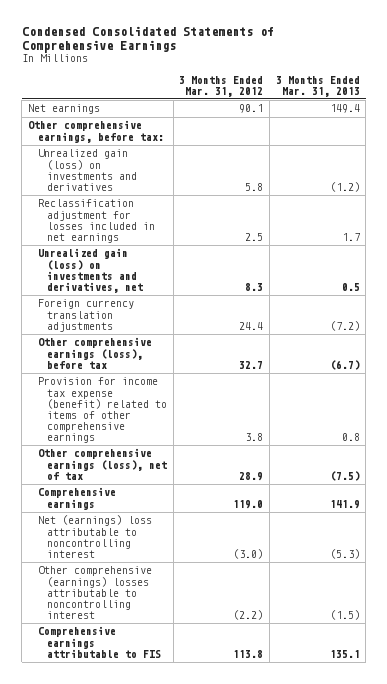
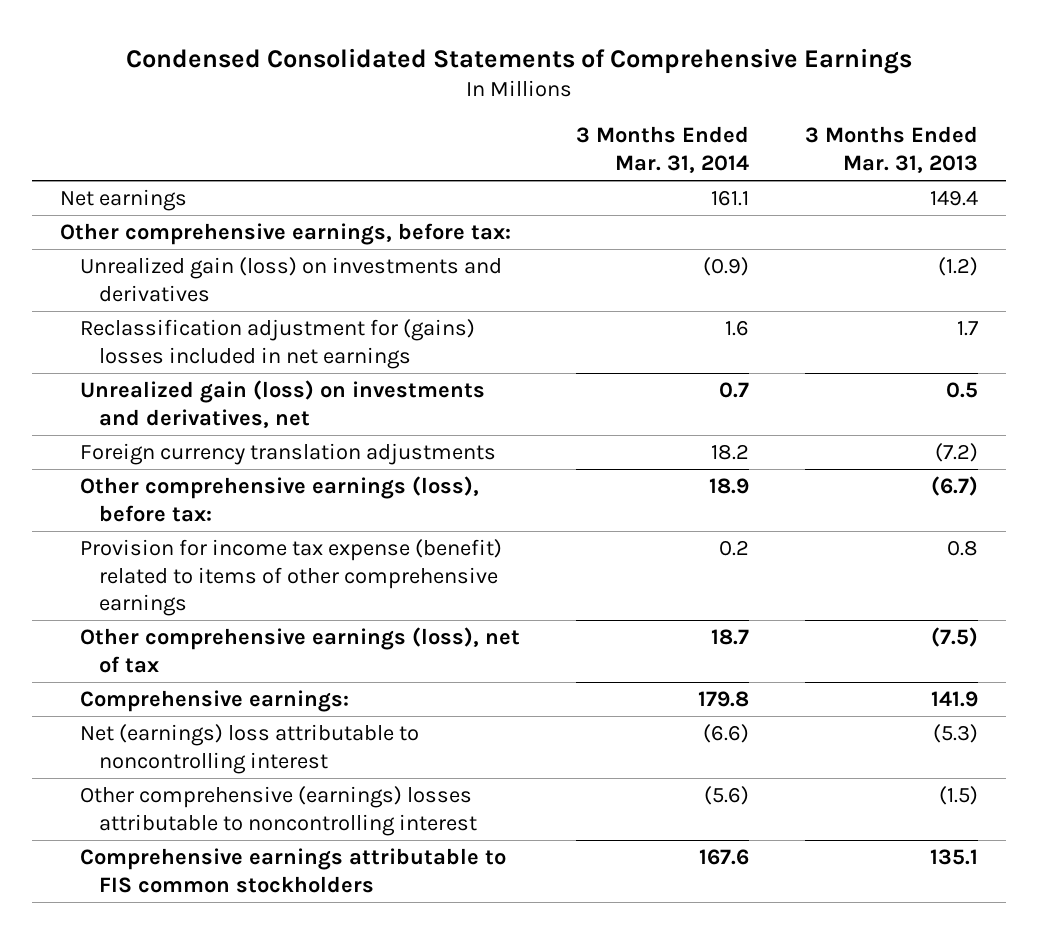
- | 3 Months Ended Mar. 31, 2012 | 3 Months Ended Mar. 31, 2013
+ | 3 Months Ended Mar. 31, 2014 | 3 Months Ended Mar. 31, 2013
- Reclassification adjustment for losses included in net earnings | 2.5 | 1.7
+ Reclassification adjustment for (gains) losses included in net earnings | 1.6 | 1.7
- Other comprehensive earnings (loss), before tax | 32.7 | (6.7)
+ Other comprehensive earnings (loss), before tax: | 18.9 | (6.7)
- Comprehensive earnings | 119.0 | 141.9
+ Comprehensive earnings: | 179.8 | 141.9
- Comprehensive earnings attributable to FIS | 113.8 | 135.1
+ Comprehensive earnings attributable to FIS common stockholders | 167.6 | 135.1

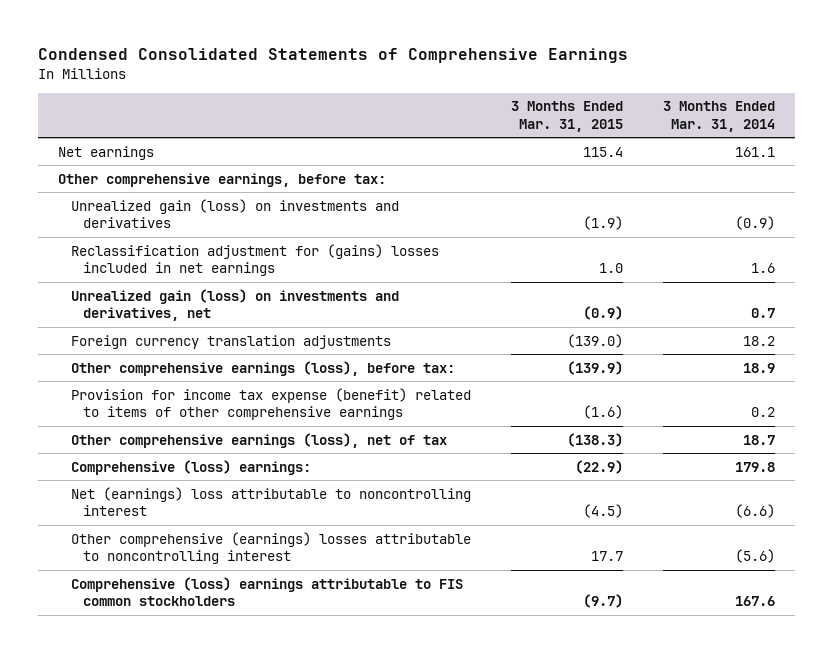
- | 3 Months Ended Mar. 31, 2014 | 3 Months Ended Mar. 31, 2013
+ | 3 Months Ended Mar. 31, 2015 | 3 Months Ended Mar. 31, 2014
- Comprehensive earnings: | 179.8 | 141.9
+ Comprehensive (loss) earnings: | (22.9) | 179.8
- Comprehensive earnings attributable to FIS common stockholders | 167.6 | 135.1
+ Comprehensive (loss) earnings attributable to FIS common stockholders | (9.7) | 167.6

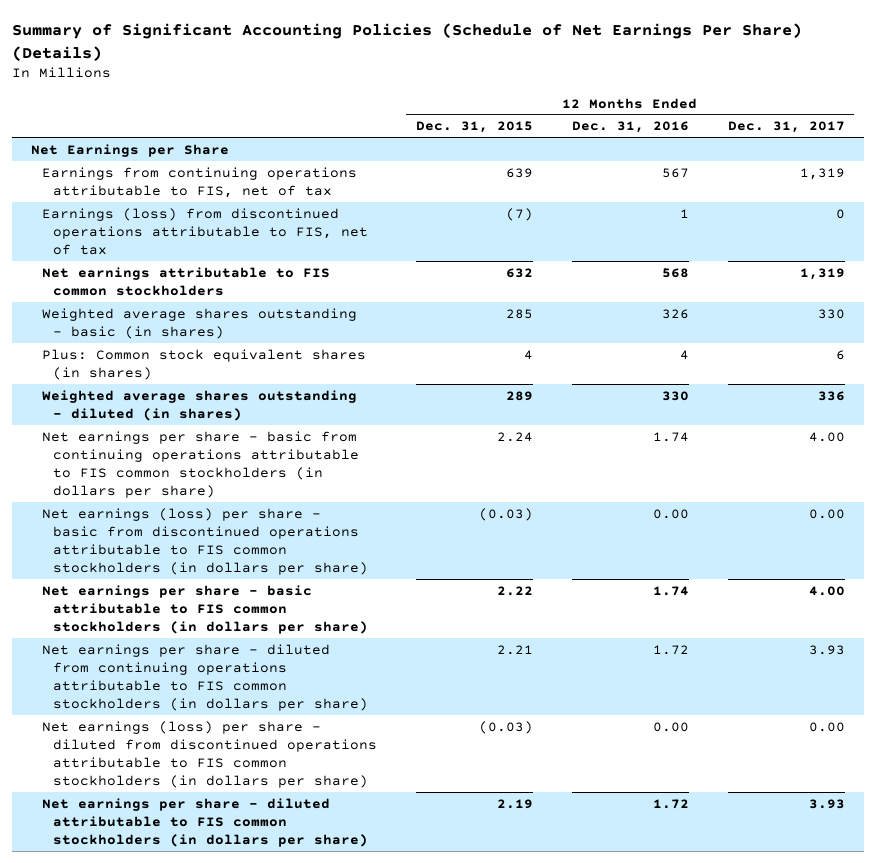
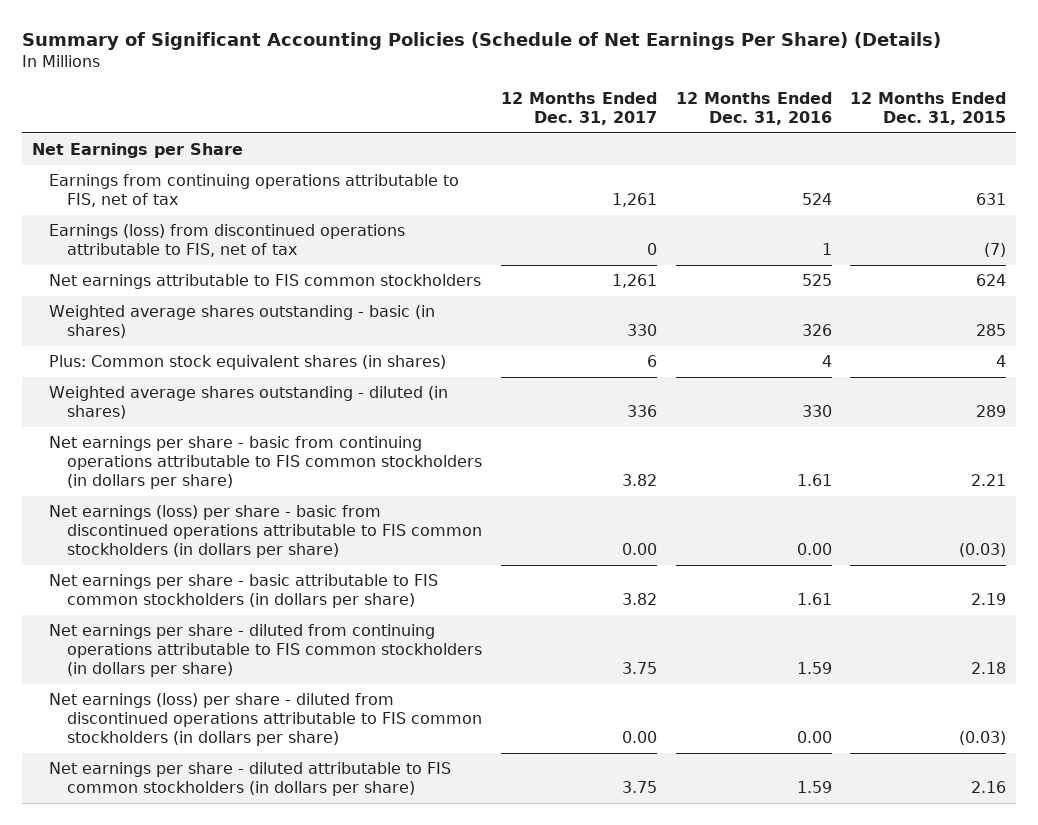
- | 12 Months Ended Dec. 31, 2015 | 12 Months Ended Dec. 31, 2016 | 12 Months Ended Dec. 31, 2017
+ | 12 Months Ended Dec. 31, 2017 | 12 Months Ended Dec. 31, 2016 | 12 Months Ended Dec. 31, 2015
- Earnings from continuing operations attributable to FIS, net of tax | 639 | 567 | 1,319
+ Earnings from continuing operations attributable to FIS, net of tax | 1,261 | 524 | 631
- Net earnings attributable to FIS common stockholders | 632 | 568 | 1,319
+ Net earnings attributable to FIS common stockholders | 1,261 | 525 | 624
- Net earnings per share - basic from continuing operations attributable to FIS common stockholders (in dollars per share) | 2.24 | 1.74 | 4.00
+ Net earnings per share - basic from continuing operations attributable to FIS common stockholders (in dollars per share) | 3.82 | 1.61 | 2.21
- Net earnings per share - basic attributable to FIS common stockholders (in dollars per share) | 2.22 | 1.74 | 4.00
- Net earnings per share - diluted from continuing operations attributable to FIS common stockholders (in dollars per share) | 2.21 | 1.72 | 3.93
+ Net earnings per share - basic attributable to FIS common stockholders (in dollars per share) | 3.82 | 1.61 | 2.19
+ Net earnings per share - diluted from continuing operations attributable to FIS common stockholders (in dollars per share) | 3.75 | 1.59 | 2.18
- Net earnings per share - diluted attributable to FIS common stockholders (in dollars per share) | 2.19 | 1.72 | 3.93
+ Net earnings per share - diluted attributable to FIS common stockholders (in dollars per share) | 3.75 | 1.59 | 2.16

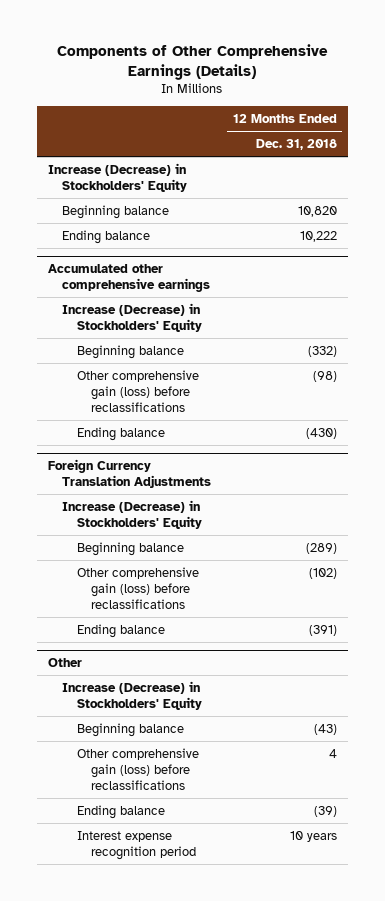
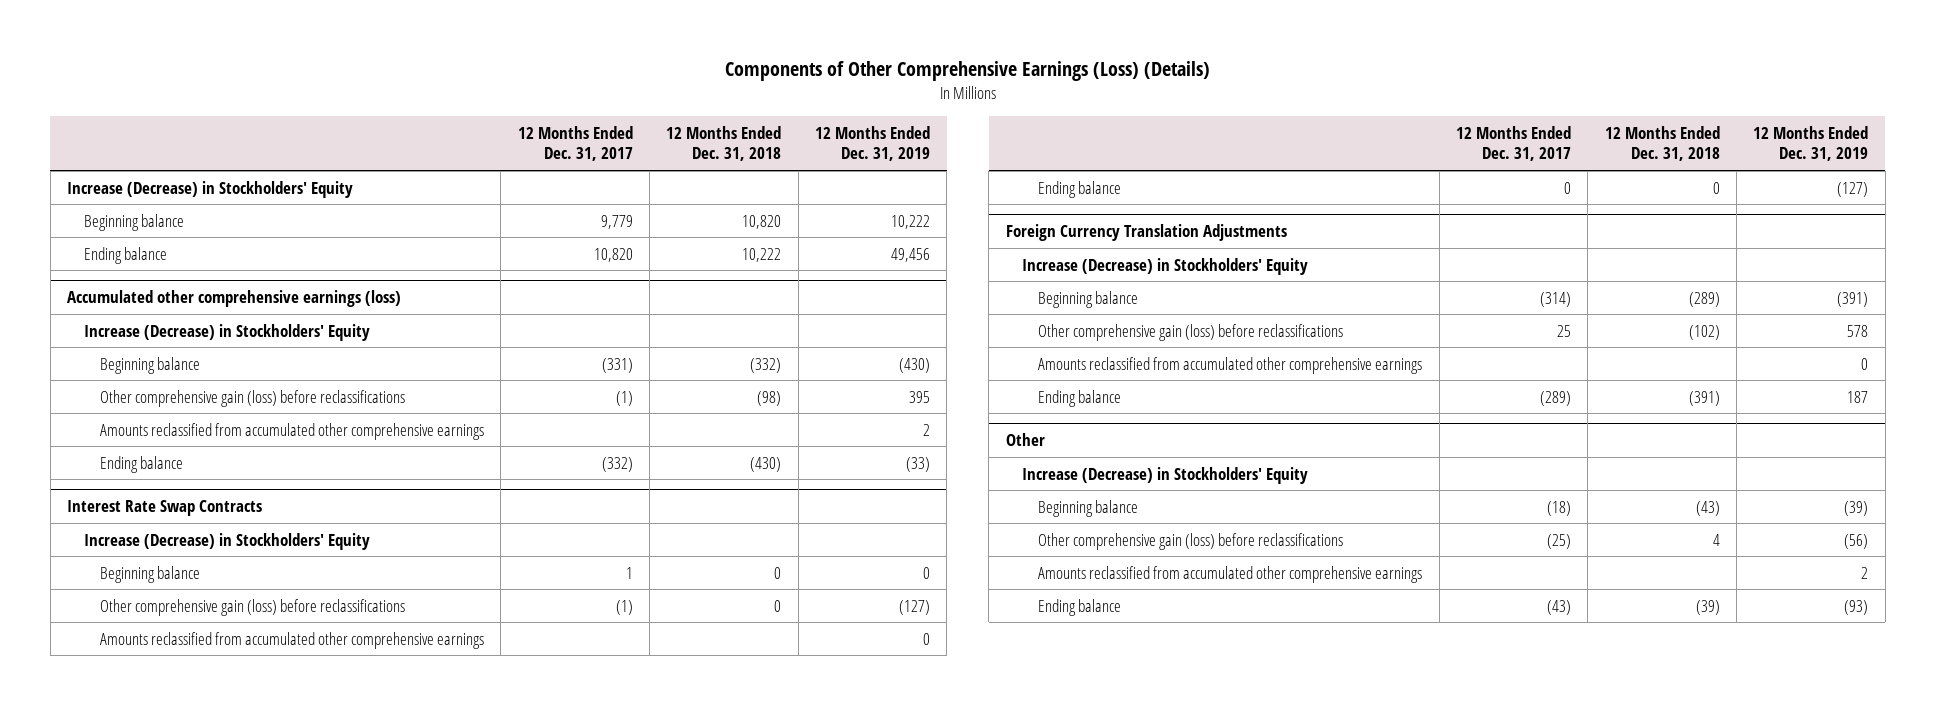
- Components of Other Comprehensive Earnings (Details)
+ Components of Other Comprehensive Earnings (Loss) (Details)
- | 12 Months Ended Dec. 31, 2018
+ | 12 Months Ended Dec. 31, 2017 | 12 Months Ended Dec. 31, 2018 | 12 Months Ended Dec. 31, 2019
- Accumulated other comprehensive earnings
+ Accumulated other comprehensive earnings (loss)
+ Amounts reclassified from accumulated other comprehensive earnings | | | 2
+ Interest Rate Swap Contracts
+ Increase (Decrease) in Stockholders' Equity
+ Beginning balance | 1 | 0 | 0
+ Other comprehensive gain (loss) before reclassifications | (1) | 0 | (127)
+ Amounts reclassified from accumulated other comprehensive earnings | | | 0
+ Ending balance | 0 | 0 | (127)
@ Foreign Currency Translation Adjustments
+ Amounts reclassified from accumulated other comprehensive earnings | | | 0
@ Other
+ Amounts reclassified from accumulated other comprehensive earnings | | | 2
- Interest expense recognition period | 10 years

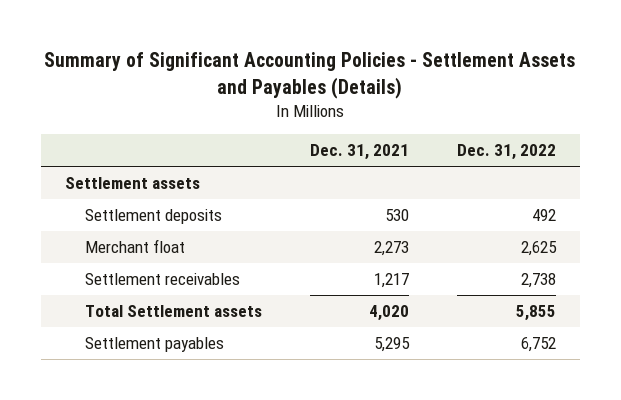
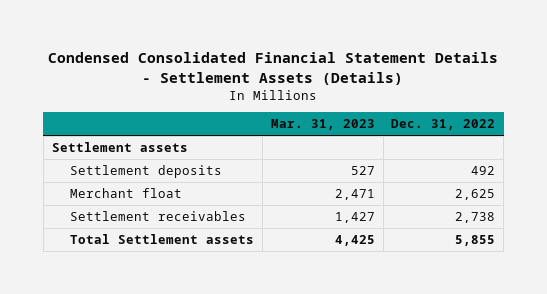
- Summary of Significant Accounting Policies - Settlement Assets and Payables (Details)
+ Condensed Consolidated Financial Statement Details - Settlement Assets (Details)
- | Dec. 31, 2021 | Dec. 31, 2022
+ | Mar. 31, 2023 | Dec. 31, 2022
- Settlement payables | 5,295 | 6,752

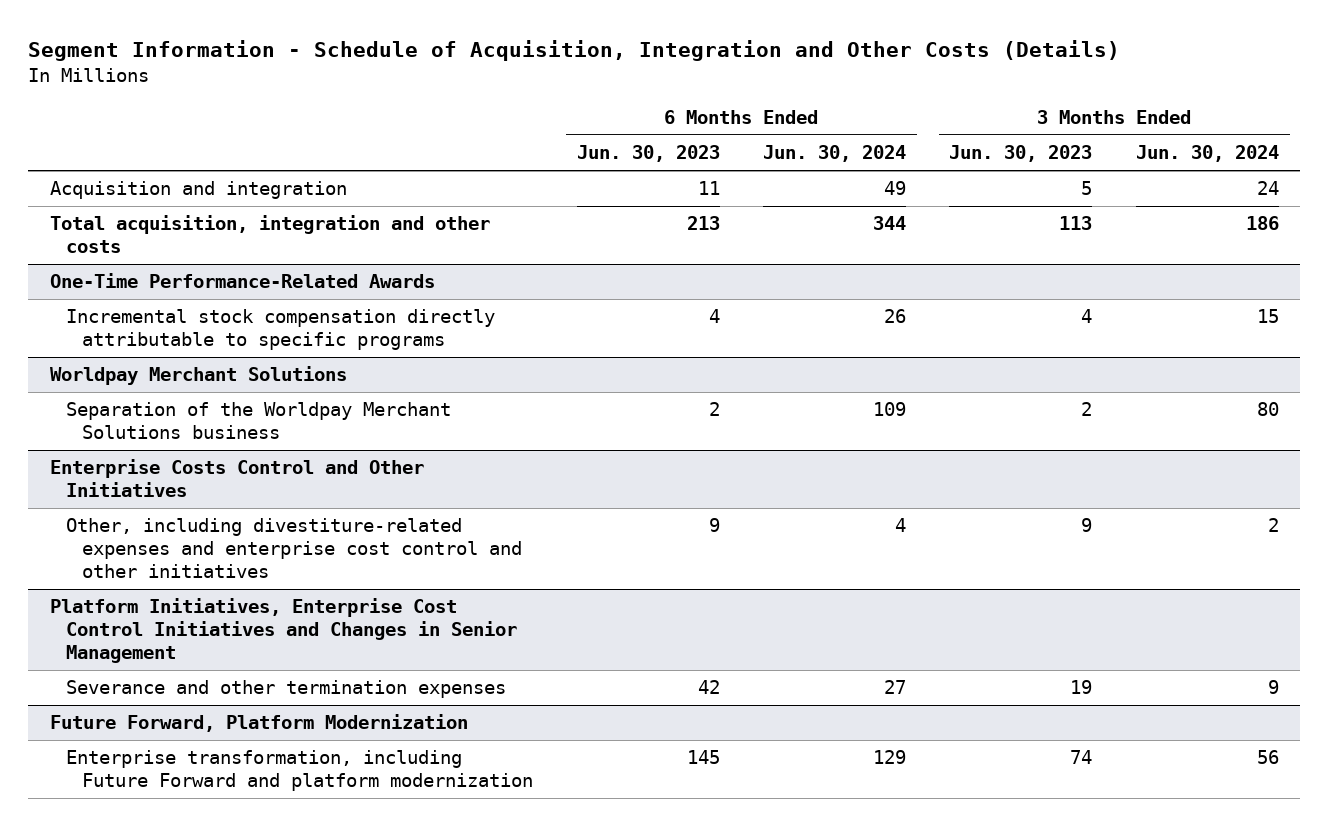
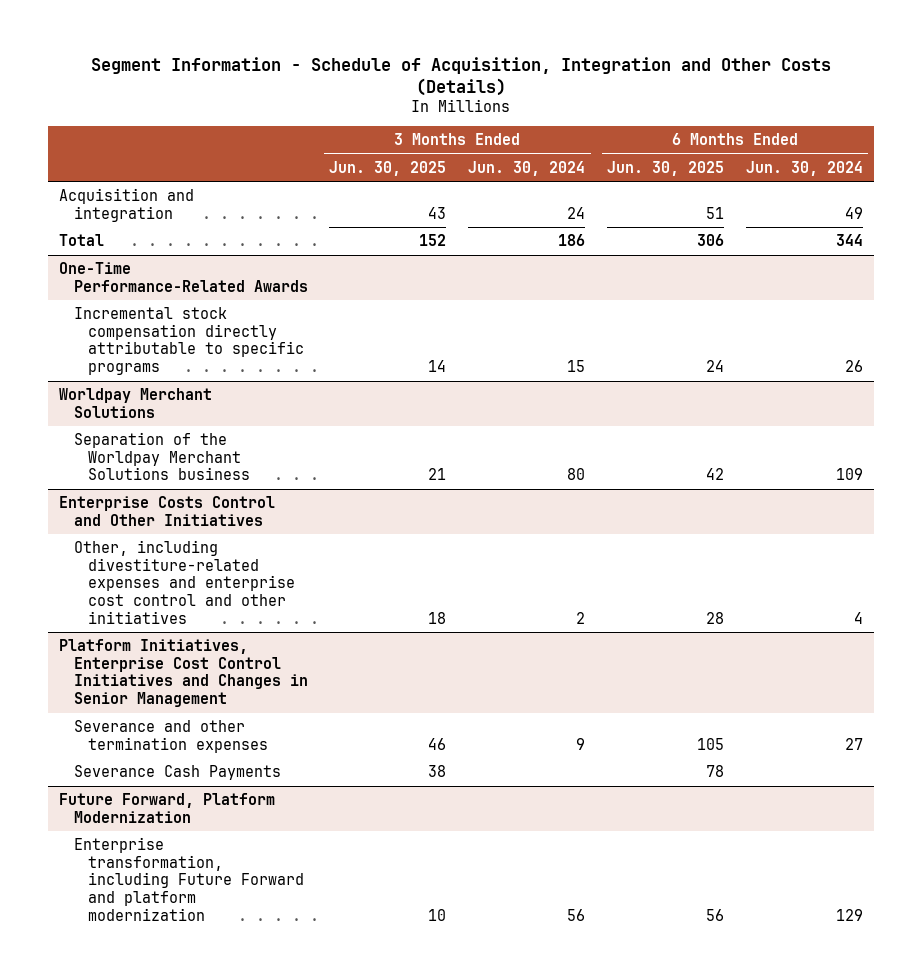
- | 6 Months Ended Jun. 30, 2023 | 6 Months Ended Jun. 30, 2024 | 3 Months Ended Jun. 30, 2023 | 3 Months Ended Jun. 30, 2024
+ | 3 Months Ended Jun. 30, 2025 | 3 Months Ended Jun. 30, 2024 | 6 Months Ended Jun. 30, 2025 | 6 Months Ended Jun. 30, 2024
- Total acquisition, integration and other costs | 213 | 344 | 113 | 186
+ Total | 152 | 186 | 306 | 344
@ Platform Initiatives, Enterprise Cost Control Initiatives and Changes in Senior Management
+ Severance Cash Payments | 38 | | 78 |

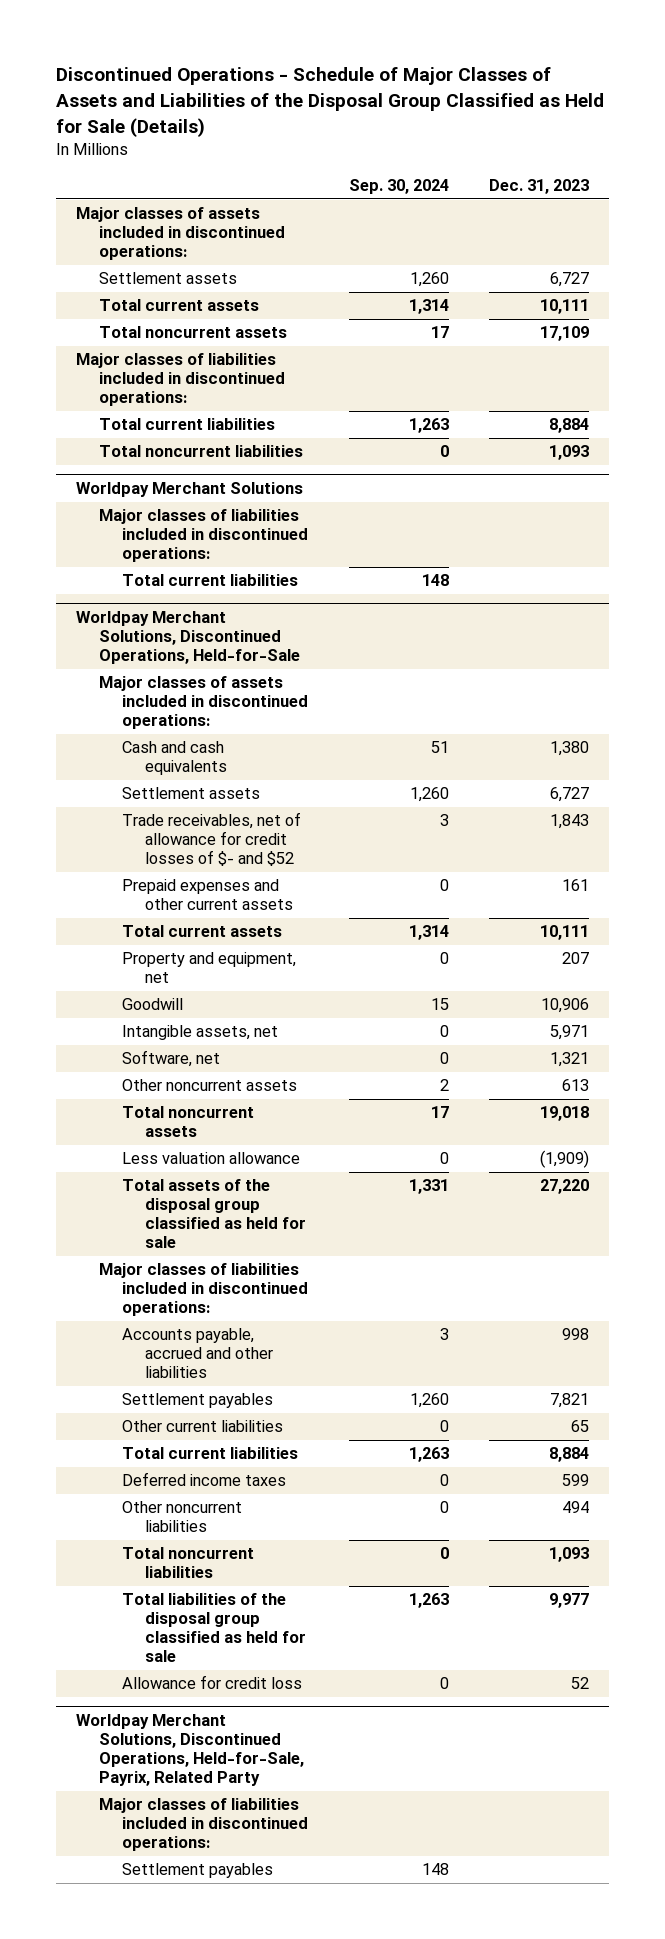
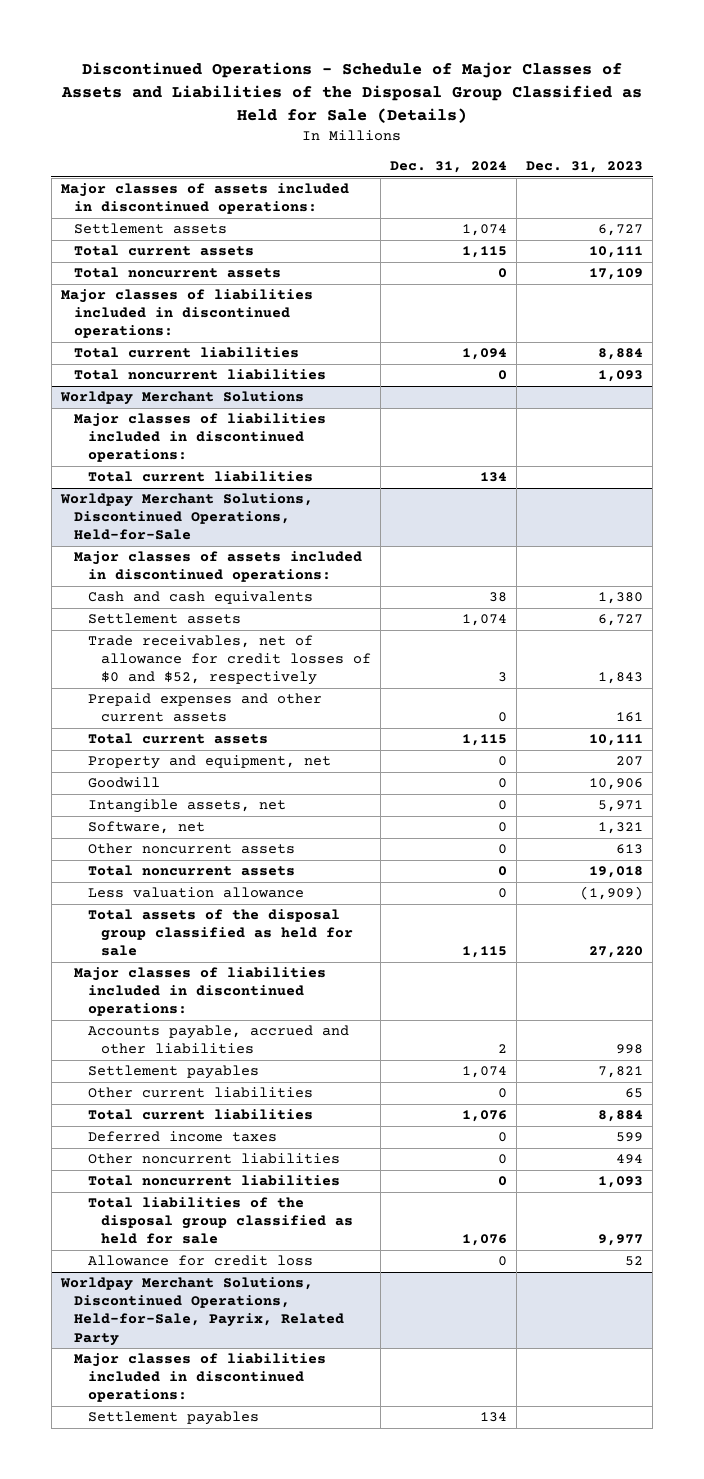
- | Sep. 30, 2024 | Dec. 31, 2023
+ | Dec. 31, 2024 | Dec. 31, 2023
@ Worldpay Merchant Solutions, Discontinued Operations, Held-for-Sale
- Trade receivables, net of allowance for credit losses of $- and $52 | 3 | 1,843
+ Trade receivables, net of allowance for credit losses of $0 and $52, respectively | 3 | 1,843

